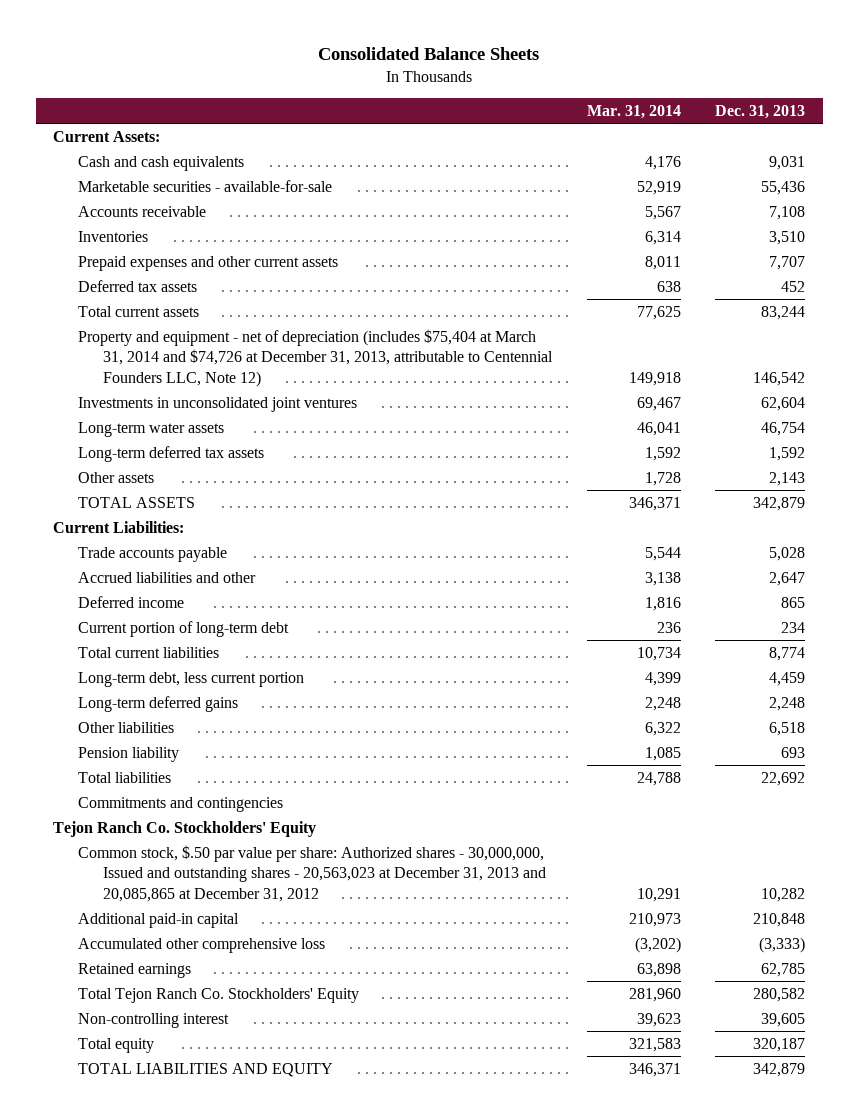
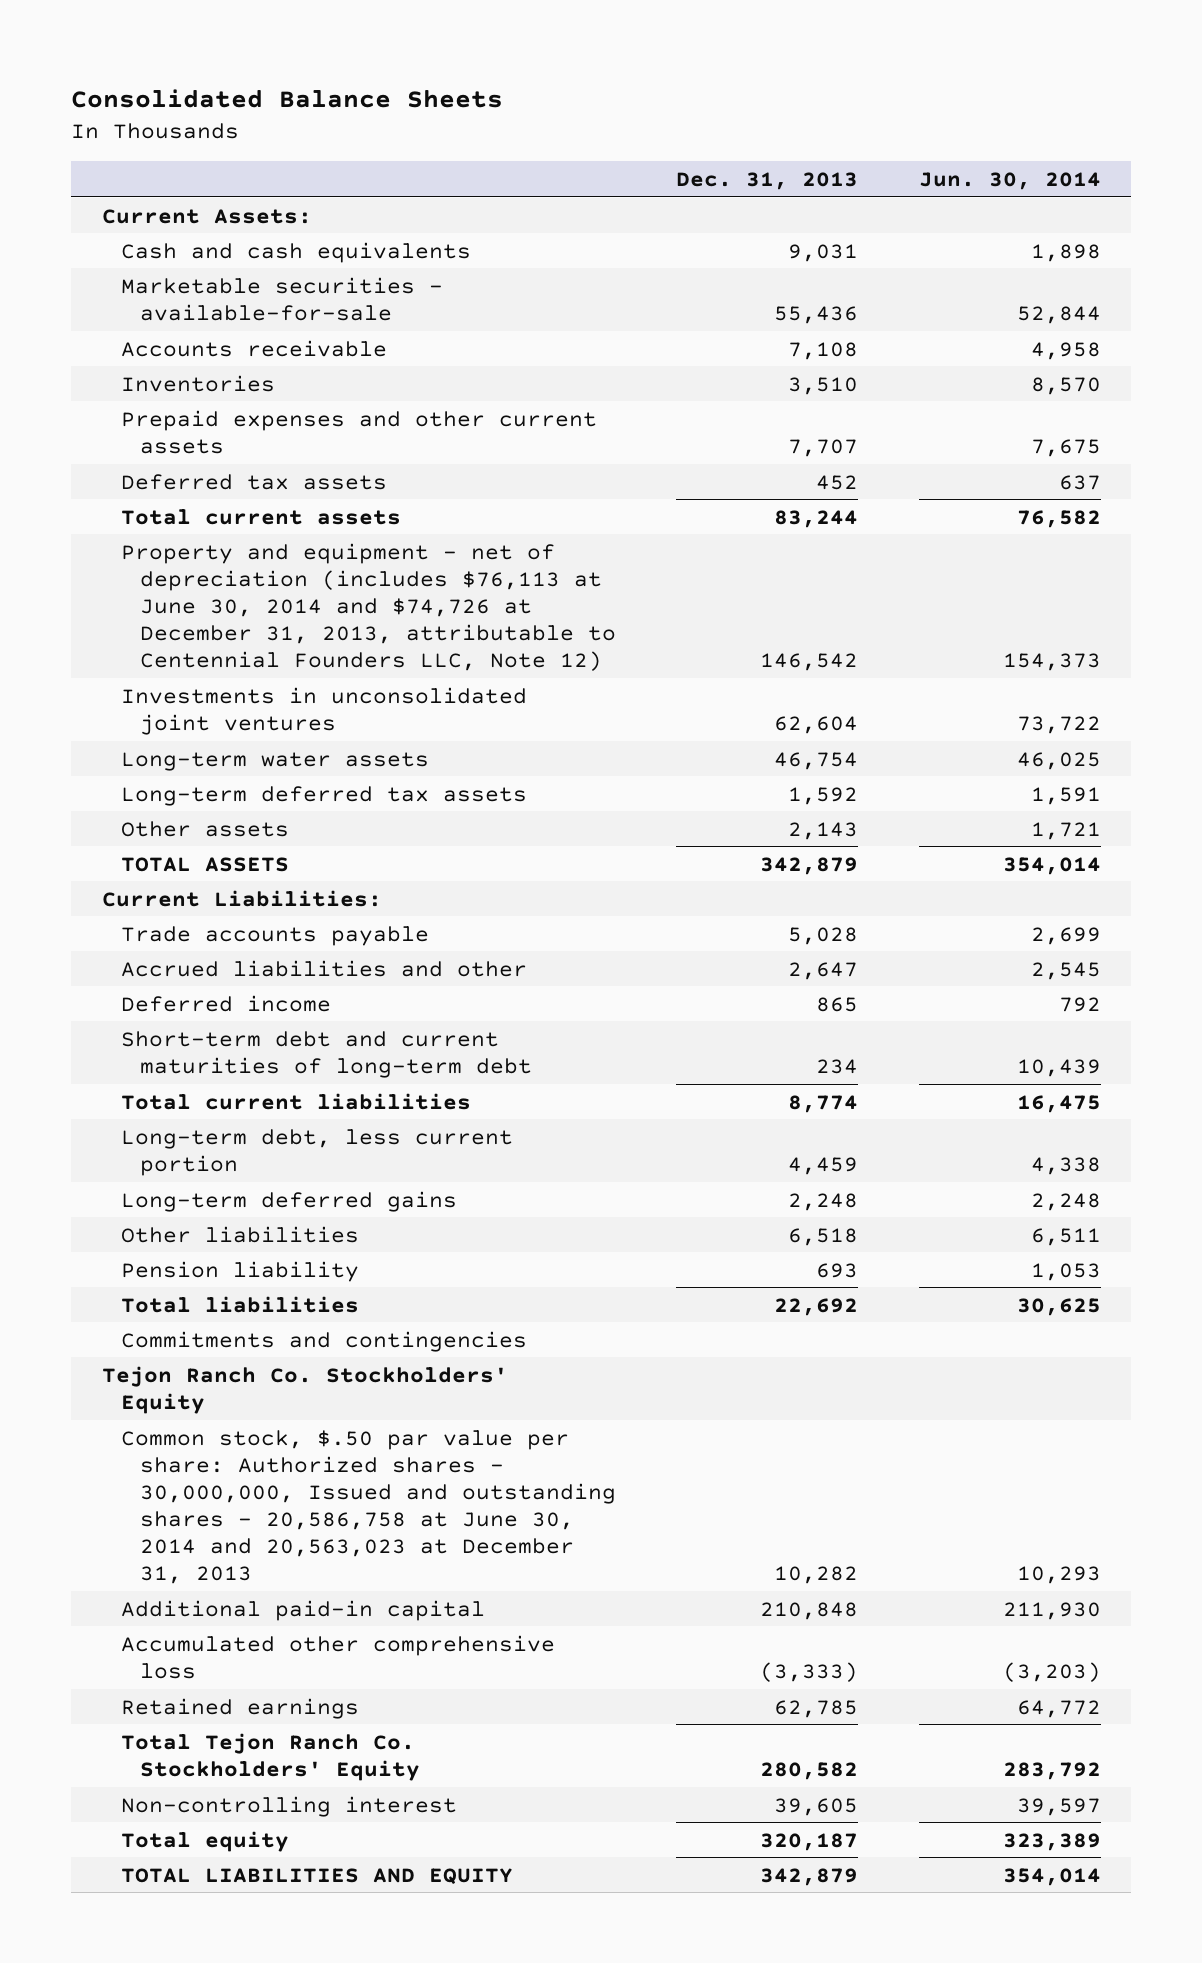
- | Mar. 31, 2014 | Dec. 31, 2013
+ | Dec. 31, 2013 | Jun. 30, 2014
- Property and equipment - net of depreciation (includes $75,404 at March 31, 2014 and $74,726 at December 31, 2013, attributable to Centennial Founders LLC, Note 12) | 149,918 | 146,542
+ Property and equipment - net of depreciation (includes $76,113 at June 30, 2014 and $74,726 at December 31, 2013, attributable to Centennial Founders LLC, Note 12) | 146,542 | 154,373
- Current portion of long-term debt | 236 | 234
+ Short-term debt and current maturities of long-term debt | 234 | 10,439
- Common stock, $.50 par value per share: Authorized shares - 30,000,000, Issued and outstanding shares - 20,563,023 at December 31, 2013 and 20,085,865 at December 31, 2012 | 10,291 | 10,282
+ Common stock, $.50 par value per share: Authorized shares - 30,000,000, Issued and outstanding shares - 20,586,758 at June 30, 2014 and 20,563,023 at December 31, 2013 | 10,282 | 10,293

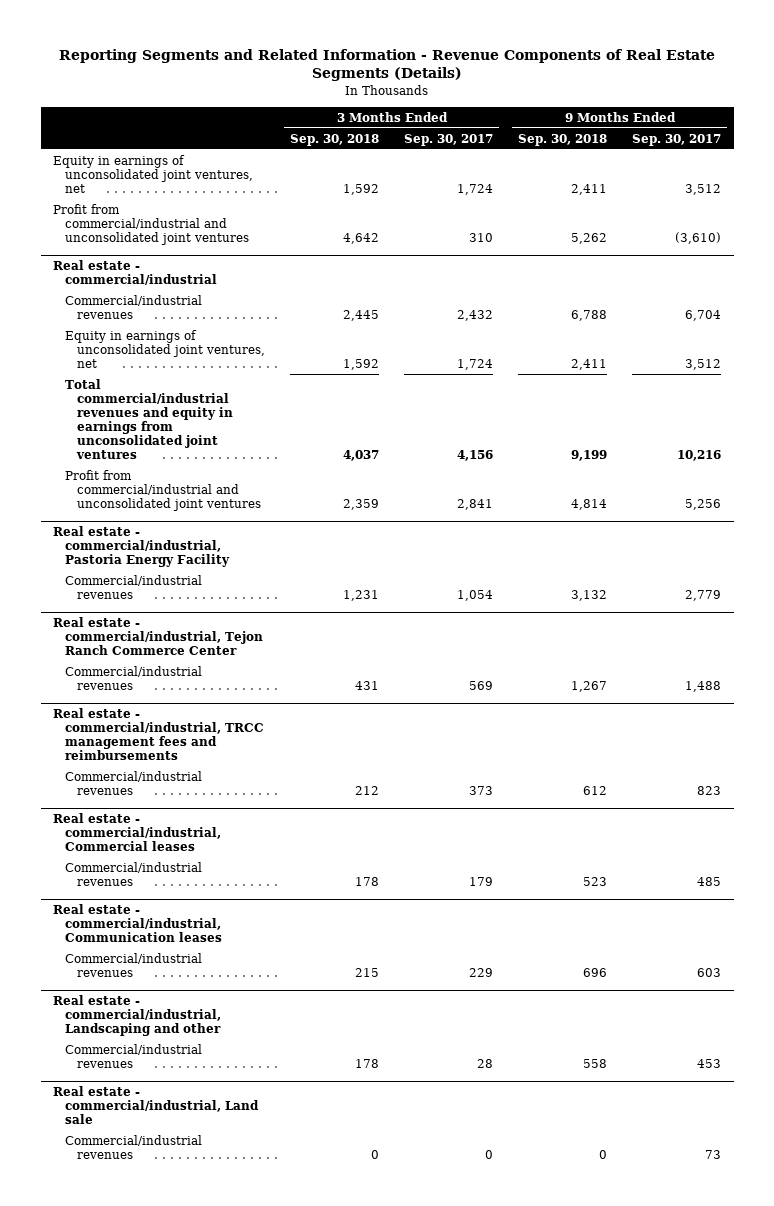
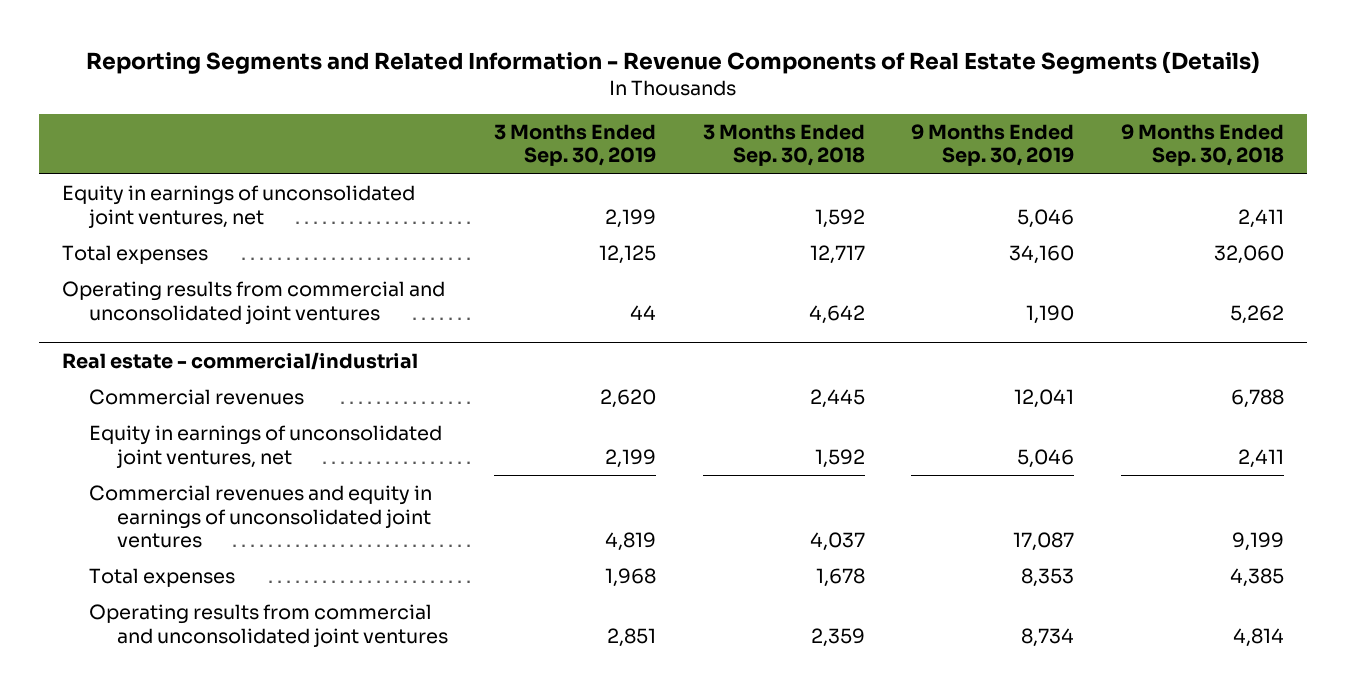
- | 3 Months Ended Sep. 30, 2018 | 3 Months Ended Sep. 30, 2017 | 9 Months Ended Sep. 30, 2018 | 9 Months Ended Sep. 30, 2017
+ | 3 Months Ended Sep. 30, 2019 | 3 Months Ended Sep. 30, 2018 | 9 Months Ended Sep. 30, 2019 | 9 Months Ended Sep. 30, 2018
- Profit from commercial/industrial and unconsolidated joint ventures | 4,642 | 310 | 5,262 | (3,610)
+ Total expenses | 12,125 | 12,717 | 34,160 | 32,060
+ Operating results from commercial and unconsolidated joint ventures | 44 | 4,642 | 1,190 | 5,262
@ Real estate - commercial/industrial
- Commercial/industrial revenues | 2,445 | 2,432 | 6,788 | 6,704
+ Commercial revenues | 2,620 | 2,445 | 12,041 | 6,788
- Total commercial/industrial revenues and equity in earnings from unconsolidated joint ventures | 4,037 | 4,156 | 9,199 | 10,216
- Profit from commercial/industrial and unconsolidated joint ventures | 2,359 | 2,841 | 4,814 | 5,256
- Real estate - commercial/industrial, Pastoria Energy Facility
- Commercial/industrial revenues | 1,231 | 1,054 | 3,132 | 2,779
- Real estate - commercial/industrial, Tejon Ranch Commerce Center
- Commercial/industrial revenues | 431 | 569 | 1,267 | 1,488
- Real estate - commercial/industrial, TRCC management fees and reimbursements
- Commercial/industrial revenues | 212 | 373 | 612 | 823
- Real estate - commercial/industrial, Commercial leases
- Commercial/industrial revenues | 178 | 179 | 523 | 485
- Real estate - commercial/industrial, Communication leases
- Commercial/industrial revenues | 215 | 229 | 696 | 603
- Real estate - commercial/industrial, Landscaping and other
- Commercial/industrial revenues | 178 | 28 | 558 | 453
- Real estate - commercial/industrial, Land sale
- Commercial/industrial revenues | 0 | 0 | 0 | 73
@ Real estate - commercial/industrial
+ Commercial revenues and equity in earnings of unconsolidated joint ventures | 4,819 | 4,037 | 17,087 | 9,199
+ Total expenses | 1,968 | 1,678 | 8,353 | 4,385
+ Operating results from commercial and unconsolidated joint ventures | 2,851 | 2,359 | 8,734 | 4,814

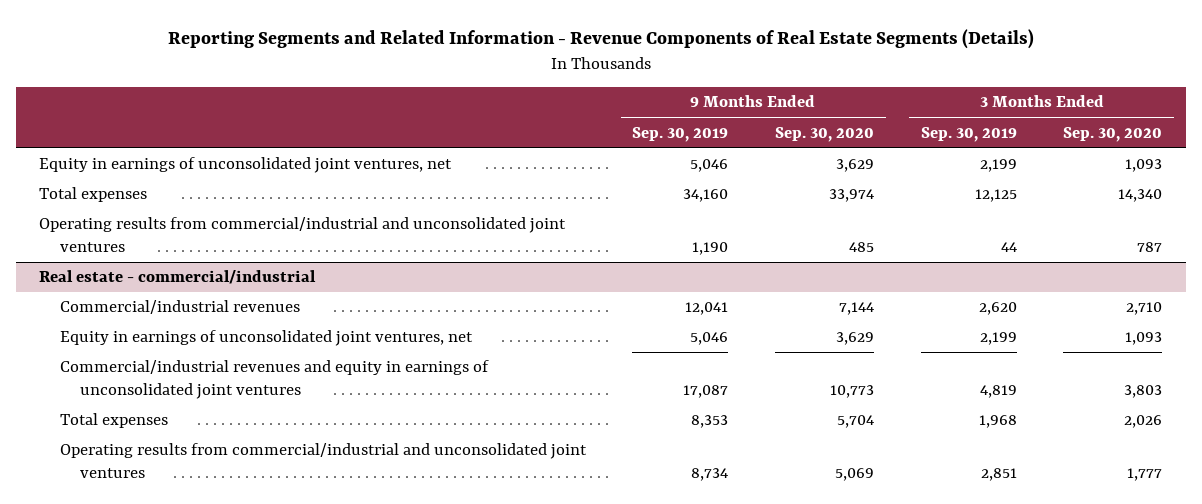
- | 3 Months Ended Sep. 30, 2019 | 3 Months Ended Sep. 30, 2018 | 9 Months Ended Sep. 30, 2019 | 9 Months Ended Sep. 30, 2018
+ | 9 Months Ended Sep. 30, 2019 | 9 Months Ended Sep. 30, 2020 | 3 Months Ended Sep. 30, 2019 | 3 Months Ended Sep. 30, 2020
- Operating results from commercial and unconsolidated joint ventures | 44 | 4,642 | 1,190 | 5,262
+ Operating results from commercial/industrial and unconsolidated joint ventures | 1,190 | 485 | 44 | 787
@ Real estate - commercial/industrial
- Commercial revenues | 2,620 | 2,445 | 12,041 | 6,788
+ Commercial/industrial revenues | 12,041 | 7,144 | 2,620 | 2,710
- Commercial revenues and equity in earnings of unconsolidated joint ventures | 4,819 | 4,037 | 17,087 | 9,199
+ Commercial/industrial revenues and equity in earnings of unconsolidated joint ventures | 17,087 | 10,773 | 4,819 | 3,803
- Operating results from commercial and unconsolidated joint ventures | 2,851 | 2,359 | 8,734 | 4,814
+ Operating results from commercial/industrial and unconsolidated joint ventures | 8,734 | 5,069 | 2,851 | 1,777

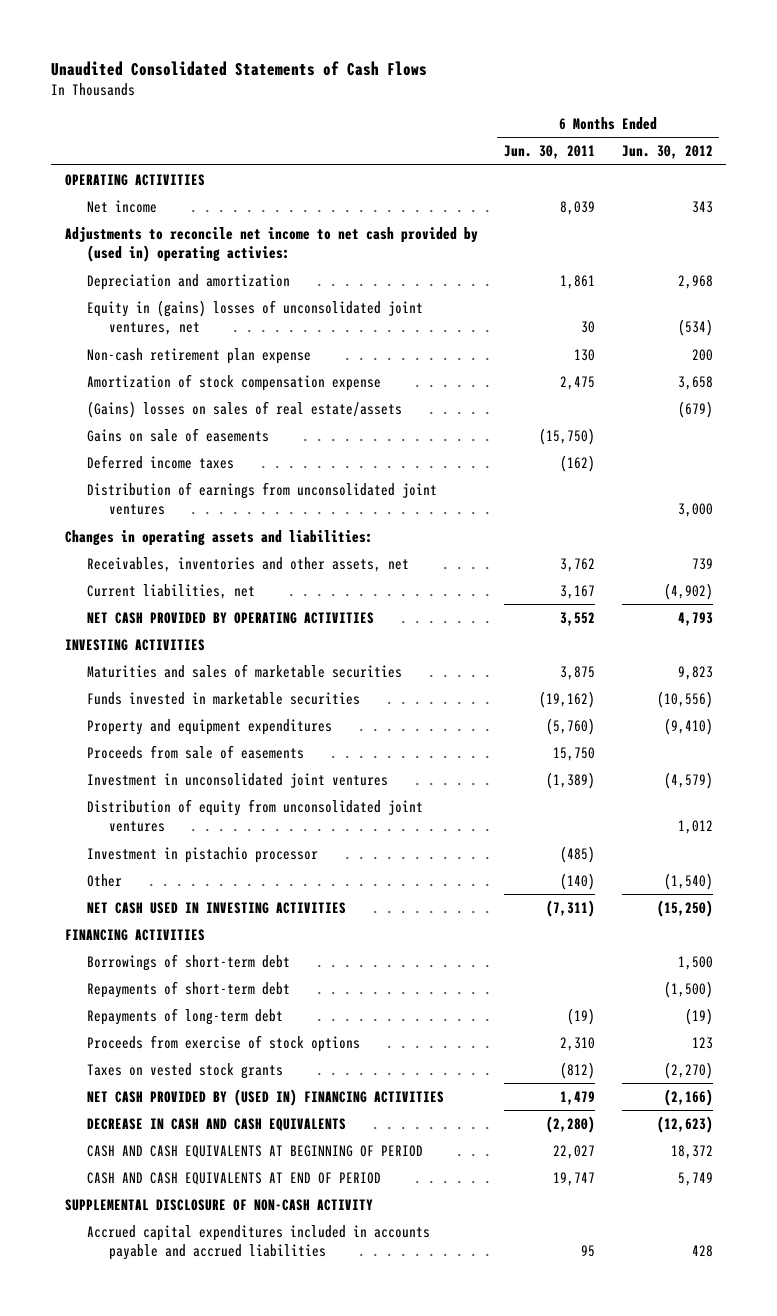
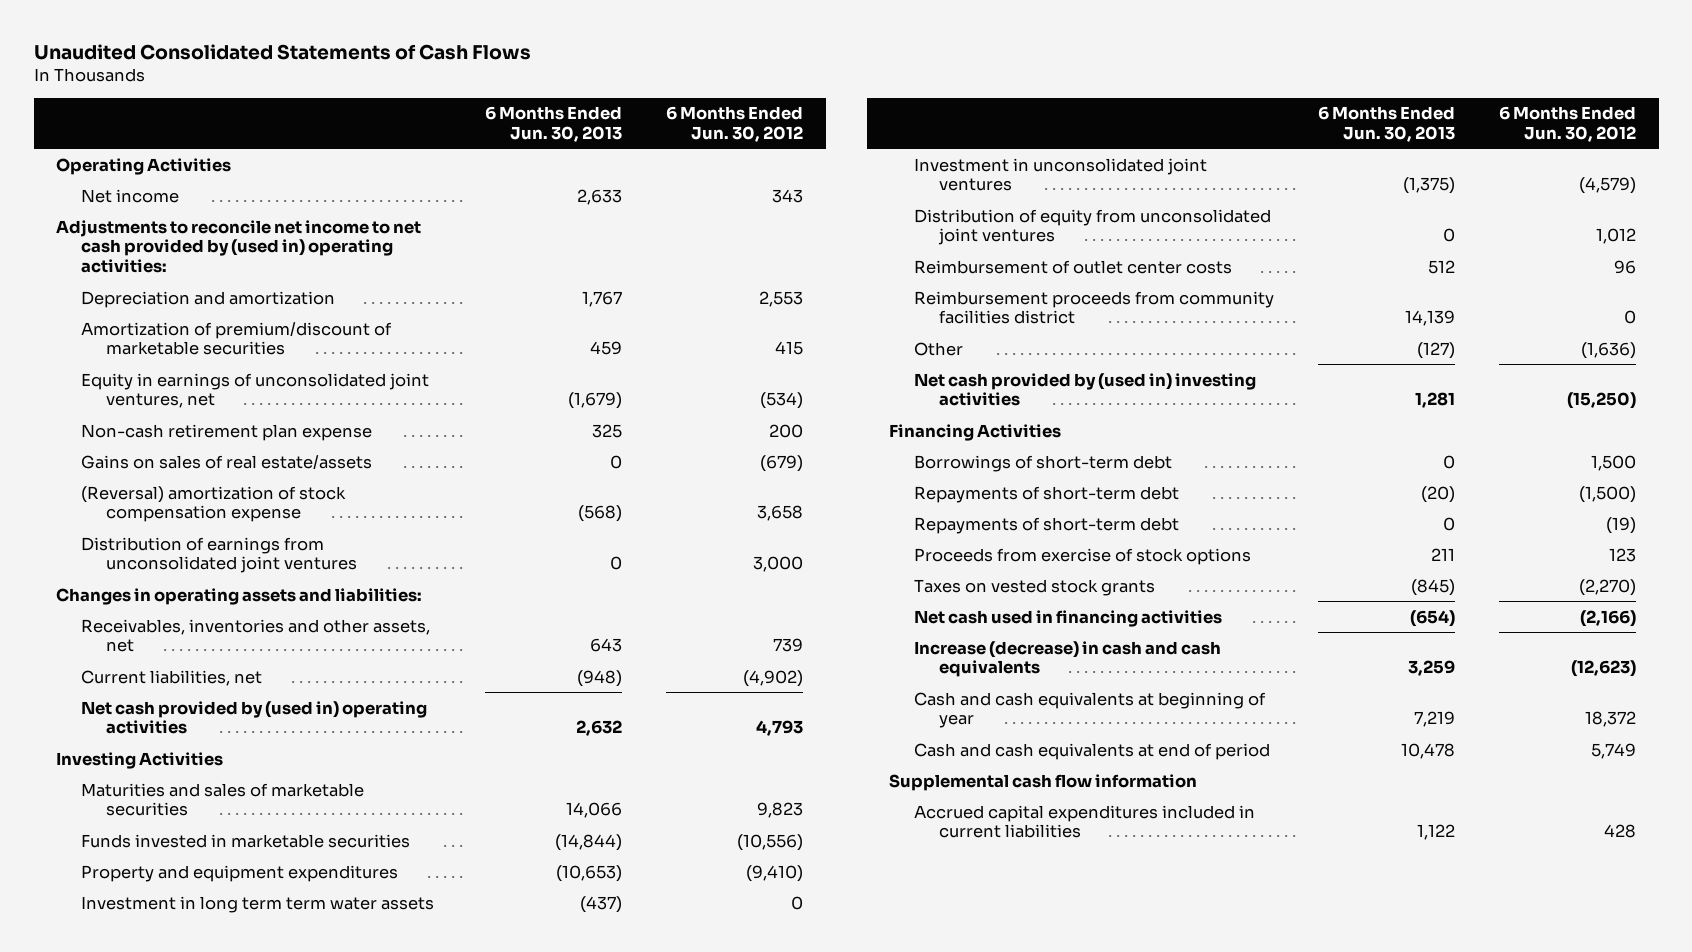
- | 6 Months Ended Jun. 30, 2011 | 6 Months Ended Jun. 30, 2012
+ | 6 Months Ended Jun. 30, 2013 | 6 Months Ended Jun. 30, 2012
- OPERATING ACTIVITIES
+ Operating Activities
- Adjustments to reconcile net income to net cash provided by (used in) operating activies:
- Depreciation and amortization | 1,861 | 2,968
- Equity in (gains) losses of unconsolidated joint ventures, net | 30 | (534)
+ Adjustments to reconcile net income to net cash provided by (used in) operating activities:
+ Depreciation and amortization | 1,767 | 2,553
+ Amortization of premium/discount of marketable securities | 459 | 415
+ Equity in earnings of unconsolidated joint ventures, net | (1,679) | (534)
- Amortization of stock compensation expense | 2,475 | 3,658
- (Gains) losses on sales of real estate/assets | | (679)
- Gains on sale of easements | (15,750) |
- Deferred income taxes | (162) |
+ Gains on sales of real estate/assets | 0 | (679)
+ (Reversal) amortization of stock compensation expense | (568) | 3,658
- NET CASH PROVIDED BY OPERATING ACTIVITIES | 3,552 | 4,793
- INVESTING ACTIVITIES
+ Net cash provided by (used in) operating activities | 2,632 | 4,793
+ Investing Activities
- Proceeds from sale of easements | 15,750 |
+ Investment in long term term water assets | (437) | 0
- Investment in pistachio processor | (485) |
- Other | (140) | (1,540)
- NET CASH USED IN INVESTING ACTIVITIES | (7,311) | (15,250)
- FINANCING ACTIVITIES
+ Reimbursement of outlet center costs | 512 | 96
+ Reimbursement proceeds from community facilities district | 14,139 | 0
+ Other | (127) | (1,636)
+ Net cash provided by (used in) investing activities | 1,281 | (15,250)
+ Financing Activities
- Repayments of long-term debt | (19) | (19)
+ Repayments of short-term debt | 0 | (19)
- NET CASH PROVIDED BY (USED IN) FINANCING ACTIVITIES | 1,479 | (2,166)
- DECREASE IN CASH AND CASH EQUIVALENTS | (2,280) | (12,623)
- CASH AND CASH EQUIVALENTS AT BEGINNING OF PERIOD | 22,027 | 18,372
- CASH AND CASH EQUIVALENTS AT END OF PERIOD | 19,747 | 5,749
- SUPPLEMENTAL DISCLOSURE OF NON-CASH ACTIVITY
- Accrued capital expenditures included in accounts payable and accrued liabilities | 95 | 428
+ Net cash used in financing activities | (654) | (2,166)
+ Increase (decrease) in cash and cash equivalents | 3,259 | (12,623)
+ Cash and cash equivalents at beginning of year | 7,219 | 18,372
+ Cash and cash equivalents at end of period | 10,478 | 5,749
+ Supplemental cash flow information
+ Accrued capital expenditures included in current liabilities | 1,122 | 428

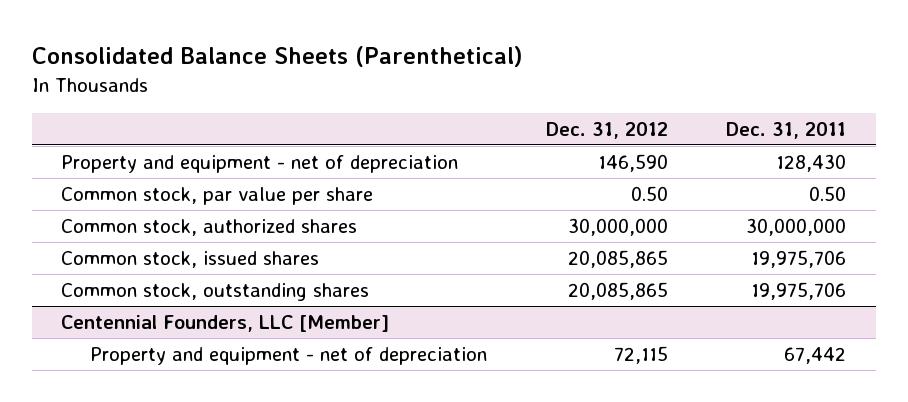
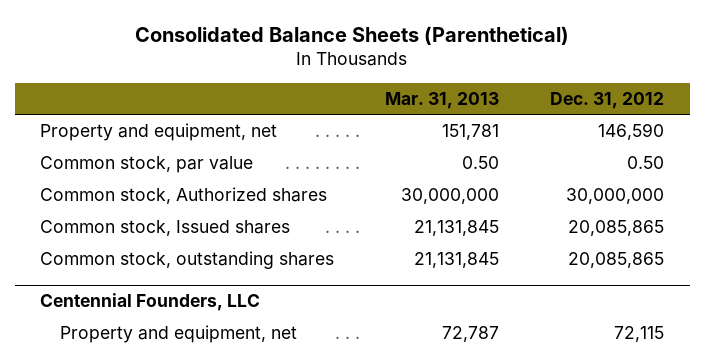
- | Dec. 31, 2012 | Dec. 31, 2011
+ | Mar. 31, 2013 | Dec. 31, 2012
- Property and equipment - net of depreciation | 146,590 | 128,430
- Common stock, par value per share | 0.50 | 0.50
- Common stock, authorized shares | 30,000,000 | 30,000,000
- Common stock, issued shares | 20,085,865 | 19,975,706
+ Property and equipment, net | 151,781 | 146,590
+ Common stock, par value | 0.50 | 0.50
+ Common stock, Authorized shares | 30,000,000 | 30,000,000
+ Common stock, Issued shares | 21,131,845 | 20,085,865
- Centennial Founders, LLC [Member]
- Property and equipment - net of depreciation | 72,115 | 67,442
+ Centennial Founders, LLC
+ Property and equipment, net | 72,787 | 72,115

